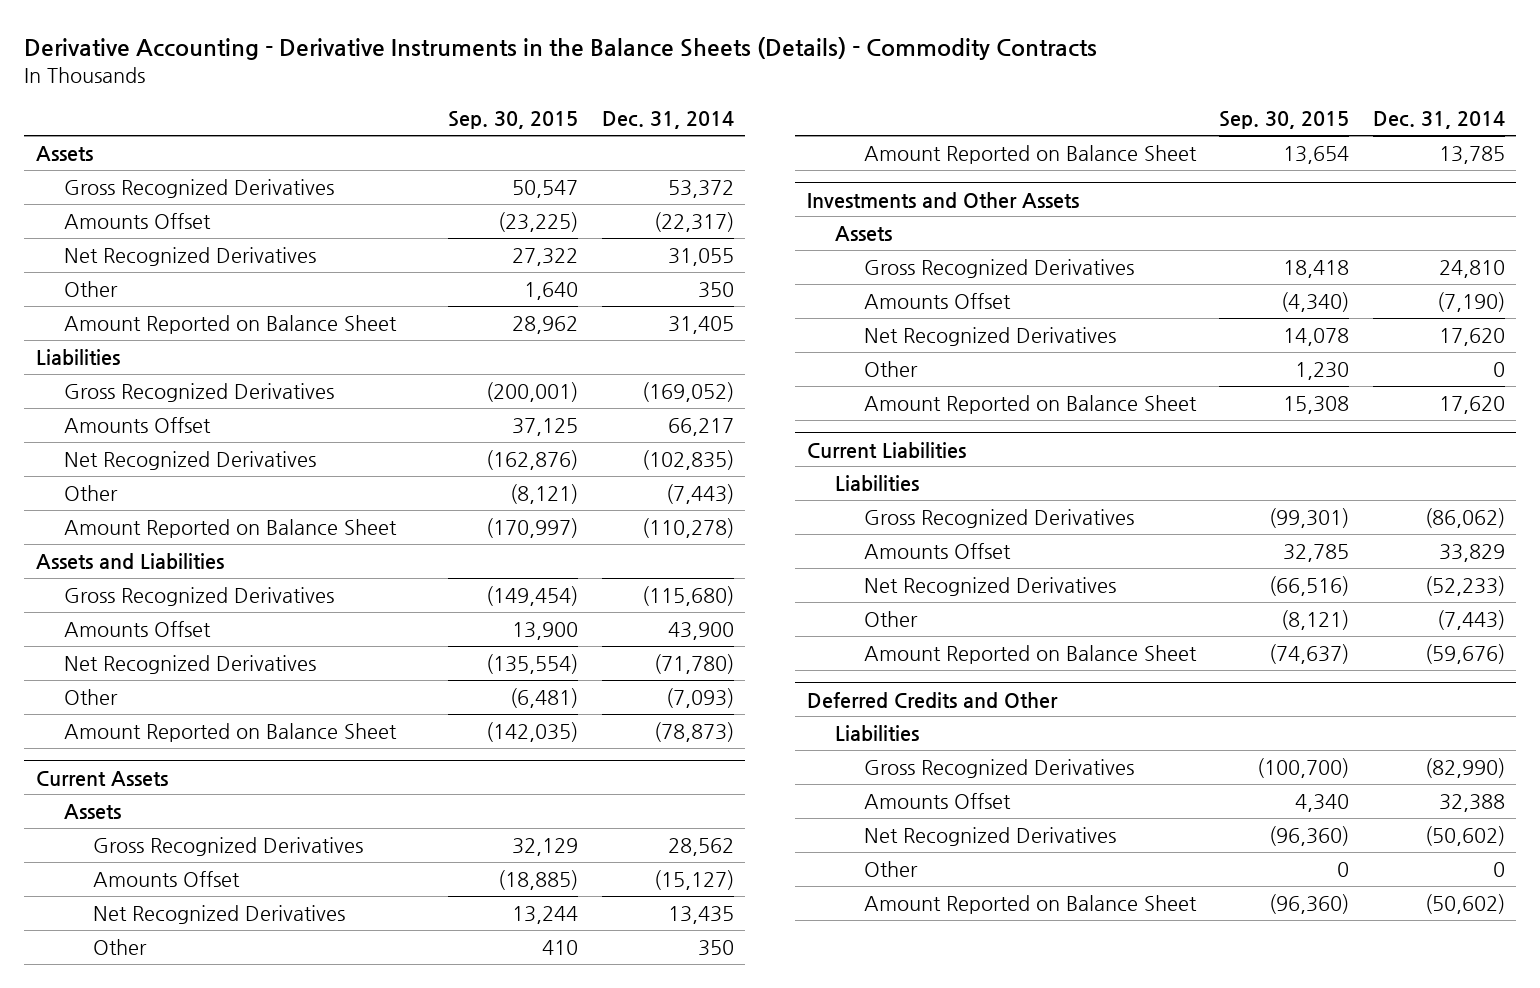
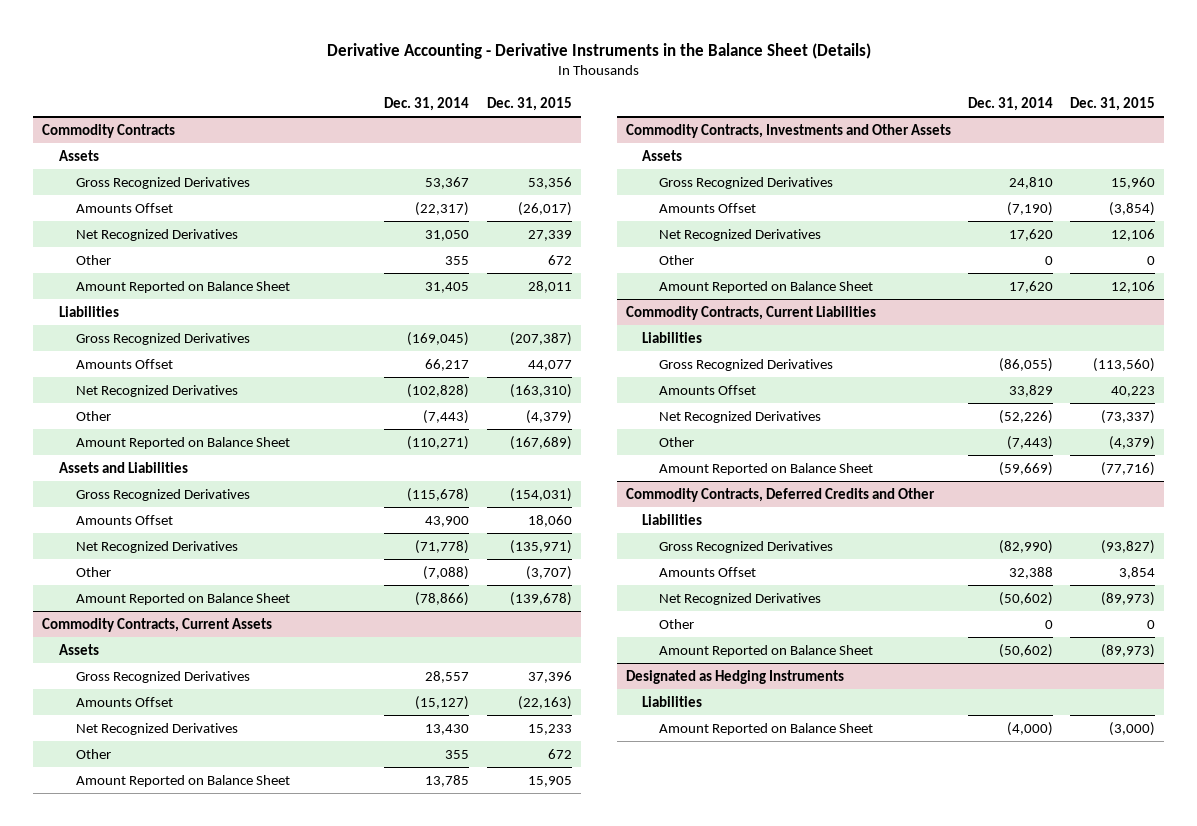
- Derivative Accounting - Derivative Instruments in the Balance Sheets (Details) - Commodity Contracts
+ Derivative Accounting - Derivative Instruments in the Balance Sheet (Details)
- | Sep. 30, 2015 | Dec. 31, 2014
+ | Dec. 31, 2014 | Dec. 31, 2015
+ Commodity Contracts
- Gross Recognized Derivatives | 50,547 | 53,372
+ Gross Recognized Derivatives | 53,367 | 53,356
- Net Recognized Derivatives | 27,322 | 31,055
- Other | 1,640 | 350
+ Net Recognized Derivatives | 31,050 | 27,339
+ Other | 355 | 672
- Gross Recognized Derivatives | (200,001) | (169,052)
+ Gross Recognized Derivatives | (169,045) | (207,387)
- Net Recognized Derivatives | (162,876) | (102,835)
+ Net Recognized Derivatives | (102,828) | (163,310)
- Amount Reported on Balance Sheet | (170,997) | (110,278)
+ Amount Reported on Balance Sheet | (110,271) | (167,689)
- Gross Recognized Derivatives | (149,454) | (115,680)
+ Gross Recognized Derivatives | (115,678) | (154,031)
- Net Recognized Derivatives | (135,554) | (71,780)
- Other | (6,481) | (7,093)
- Amount Reported on Balance Sheet | (142,035) | (78,873)
- Current Assets
+ Net Recognized Derivatives | (71,778) | (135,971)
+ Other | (7,088) | (3,707)
+ Amount Reported on Balance Sheet | (78,866) | (139,678)
+ Commodity Contracts, Current Assets
- Gross Recognized Derivatives | 32,129 | 28,562
+ Gross Recognized Derivatives | 28,557 | 37,396
- Net Recognized Derivatives | 13,244 | 13,435
- Other | 410 | 350
+ Net Recognized Derivatives | 13,430 | 15,233
+ Other | 355 | 672
- Investments and Other Assets
+ Commodity Contracts, Investments and Other Assets
- Current Liabilities
+ Commodity Contracts, Current Liabilities
- Gross Recognized Derivatives | (99,301) | (86,062)
+ Gross Recognized Derivatives | (86,055) | (113,560)
- Net Recognized Derivatives | (66,516) | (52,233)
+ Net Recognized Derivatives | (52,226) | (73,337)
- Amount Reported on Balance Sheet | (74,637) | (59,676)
- Deferred Credits and Other
+ Amount Reported on Balance Sheet | (59,669) | (77,716)
+ Commodity Contracts, Deferred Credits and Other
+ Designated as Hedging Instruments
+ Liabilities
+ Amount Reported on Balance Sheet | (4,000) | (3,000)

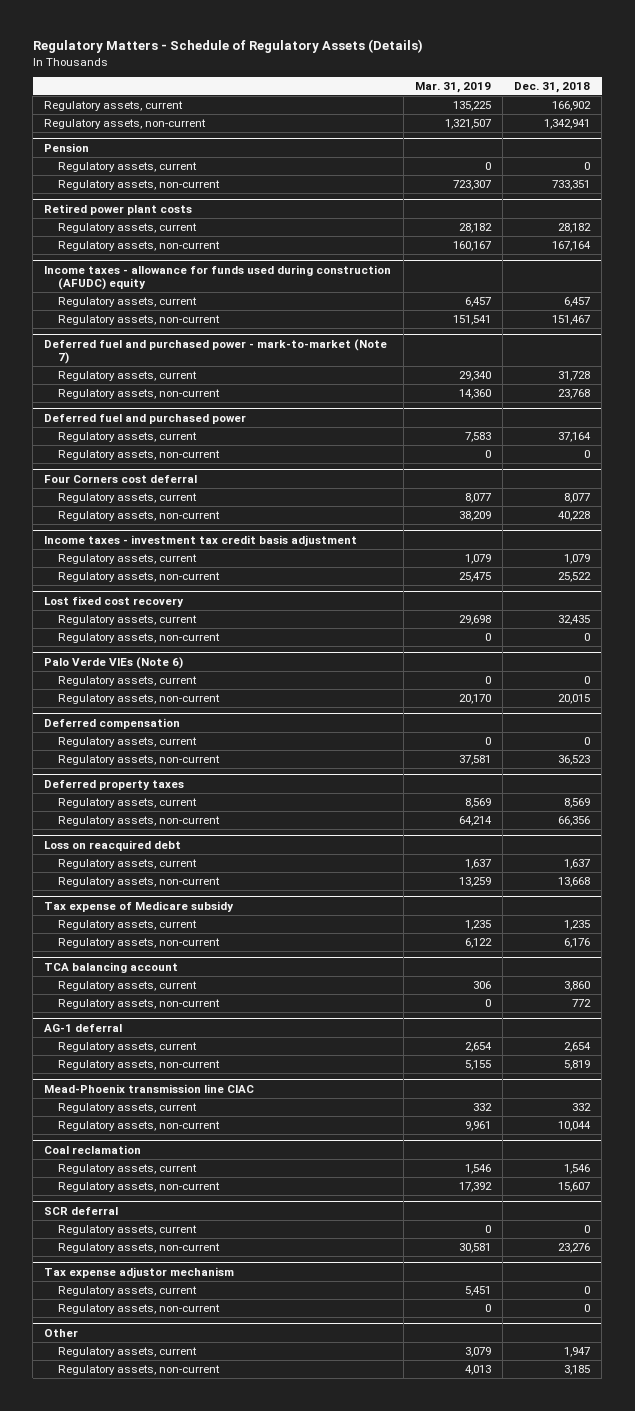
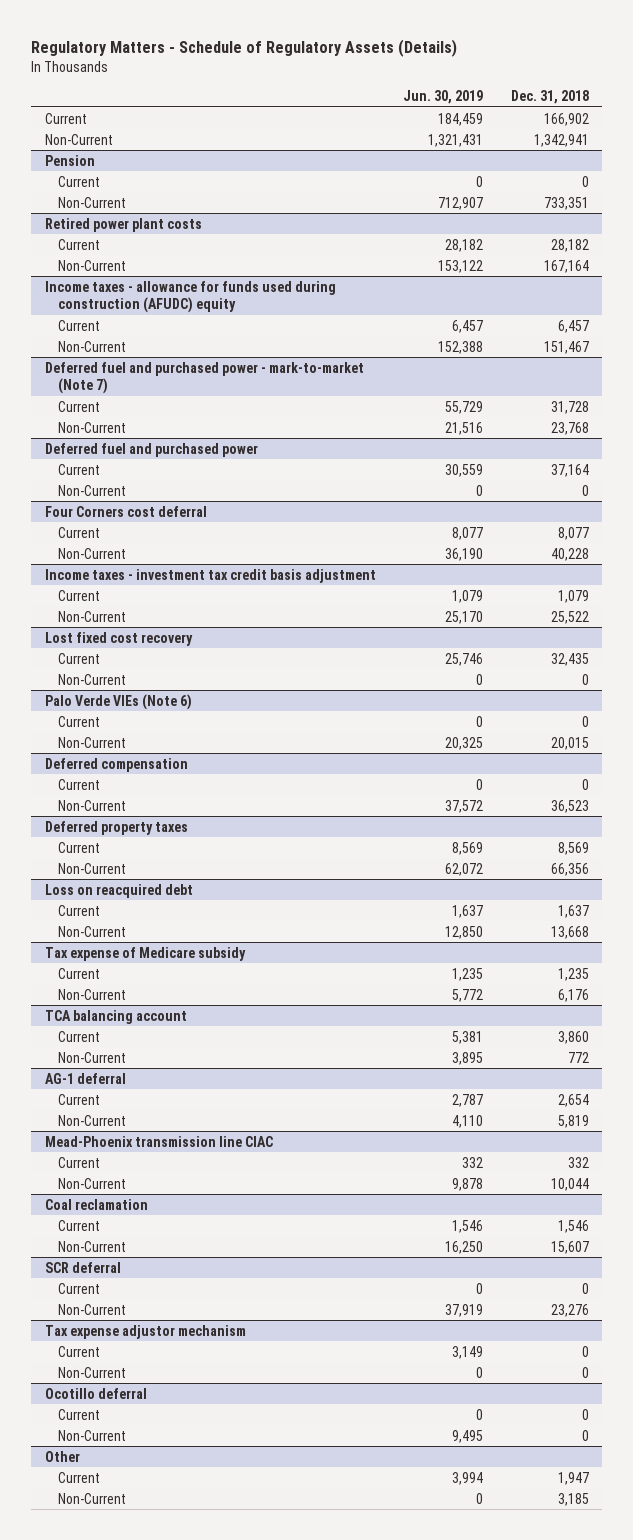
- | Mar. 31, 2019 | Dec. 31, 2018
+ | Jun. 30, 2019 | Dec. 31, 2018
- Regulatory assets, current | 135,225 | 166,902
- Regulatory assets, non-current | 1,321,507 | 1,342,941
+ Current | 184,459 | 166,902
+ Non-Current | 1,321,431 | 1,342,941
@ Pension
- Regulatory assets, current | 0 | 0
- Regulatory assets, non-current | 723,307 | 733,351
+ Current | 0 | 0
+ Non-Current | 712,907 | 733,351
@ Retired power plant costs
- Regulatory assets, current | 28,182 | 28,182
- Regulatory assets, non-current | 160,167 | 167,164
+ Current | 28,182 | 28,182
+ Non-Current | 153,122 | 167,164
@ Income taxes - allowance for funds used during construction (AFUDC) equity
- Regulatory assets, current | 6,457 | 6,457
- Regulatory assets, non-current | 151,541 | 151,467
+ Current | 6,457 | 6,457
+ Non-Current | 152,388 | 151,467
@ Deferred fuel and purchased power - mark-to-market (Note 7)
- Regulatory assets, current | 29,340 | 31,728
- Regulatory assets, non-current | 14,360 | 23,768
+ Current | 55,729 | 31,728
+ Non-Current | 21,516 | 23,768
@ Deferred fuel and purchased power
- Regulatory assets, current | 7,583 | 37,164
- Regulatory assets, non-current | 0 | 0
+ Current | 30,559 | 37,164
+ Non-Current | 0 | 0
@ Four Corners cost deferral
- Regulatory assets, current | 8,077 | 8,077
- Regulatory assets, non-current | 38,209 | 40,228
+ Current | 8,077 | 8,077
+ Non-Current | 36,190 | 40,228
@ Income taxes - investment tax credit basis adjustment
- Regulatory assets, current | 1,079 | 1,079
- Regulatory assets, non-current | 25,475 | 25,522
+ Current | 1,079 | 1,079
+ Non-Current | 25,170 | 25,522
@ Lost fixed cost recovery
- Regulatory assets, current | 29,698 | 32,435
- Regulatory assets, non-current | 0 | 0
+ Current | 25,746 | 32,435
+ Non-Current | 0 | 0
@ Palo Verde VIEs (Note 6)
- Regulatory assets, current | 0 | 0
- Regulatory assets, non-current | 20,170 | 20,015
+ Current | 0 | 0
+ Non-Current | 20,325 | 20,015
@ Deferred compensation
- Regulatory assets, current | 0 | 0
- Regulatory assets, non-current | 37,581 | 36,523
+ Current | 0 | 0
+ Non-Current | 37,572 | 36,523
@ Deferred property taxes
- Regulatory assets, current | 8,569 | 8,569
- Regulatory assets, non-current | 64,214 | 66,356
+ Current | 8,569 | 8,569
+ Non-Current | 62,072 | 66,356
@ Loss on reacquired debt
- Regulatory assets, current | 1,637 | 1,637
- Regulatory assets, non-current | 13,259 | 13,668
+ Current | 1,637 | 1,637
+ Non-Current | 12,850 | 13,668
@ Tax expense of Medicare subsidy
- Regulatory assets, current | 1,235 | 1,235
- Regulatory assets, non-current | 6,122 | 6,176
+ Current | 1,235 | 1,235
+ Non-Current | 5,772 | 6,176
@ TCA balancing account
- Regulatory assets, current | 306 | 3,860
- Regulatory assets, non-current | 0 | 772
+ Current | 5,381 | 3,860
+ Non-Current | 3,895 | 772
@ AG-1 deferral
- Regulatory assets, current | 2,654 | 2,654
- Regulatory assets, non-current | 5,155 | 5,819
+ Current | 2,787 | 2,654
+ Non-Current | 4,110 | 5,819
@ Mead-Phoenix transmission line CIAC
- Regulatory assets, current | 332 | 332
- Regulatory assets, non-current | 9,961 | 10,044
+ Current | 332 | 332
+ Non-Current | 9,878 | 10,044
@ Coal reclamation
- Regulatory assets, current | 1,546 | 1,546
- Regulatory assets, non-current | 17,392 | 15,607
+ Current | 1,546 | 1,546
+ Non-Current | 16,250 | 15,607
@ SCR deferral
- Regulatory assets, current | 0 | 0
- Regulatory assets, non-current | 30,581 | 23,276
+ Current | 0 | 0
+ Non-Current | 37,919 | 23,276
@ Tax expense adjustor mechanism
- Regulatory assets, current | 5,451 | 0
- Regulatory assets, non-current | 0 | 0
+ Current | 3,149 | 0
+ Non-Current | 0 | 0
+ Ocotillo deferral
+ Current | 0 | 0
+ Non-Current | 9,495 | 0
@ Other
- Regulatory assets, current | 3,079 | 1,947
- Regulatory assets, non-current | 4,013 | 3,185
+ Current | 3,994 | 1,947
+ Non-Current | 0 | 3,185

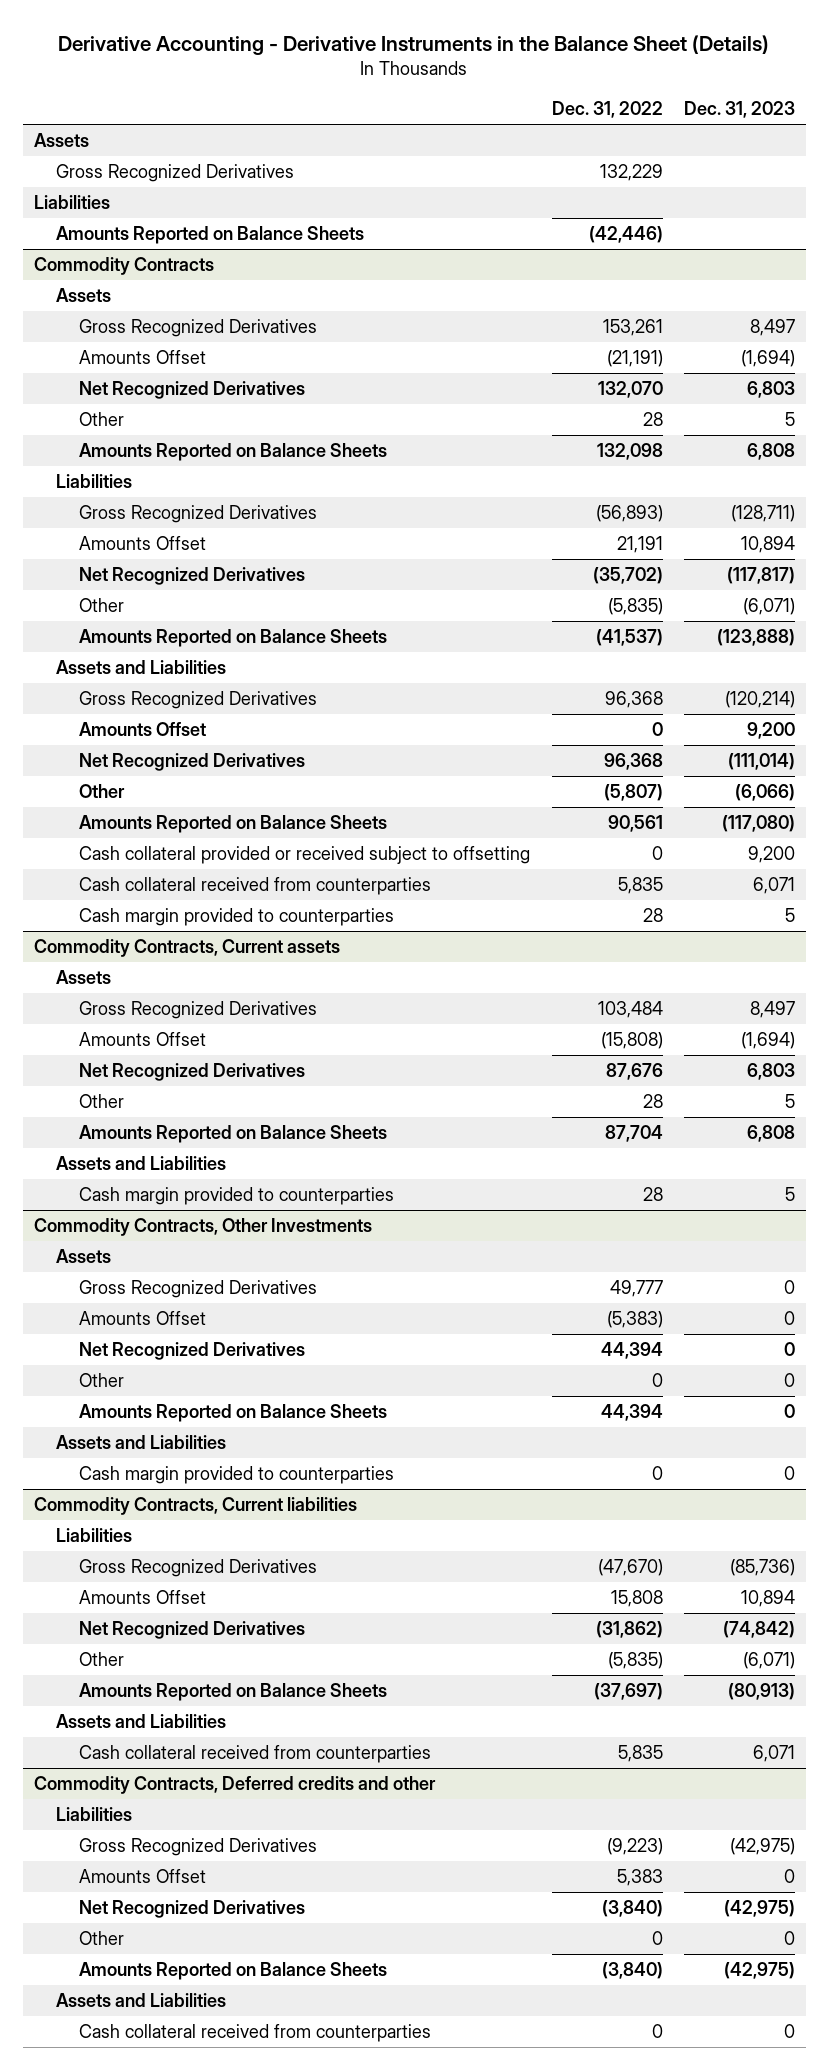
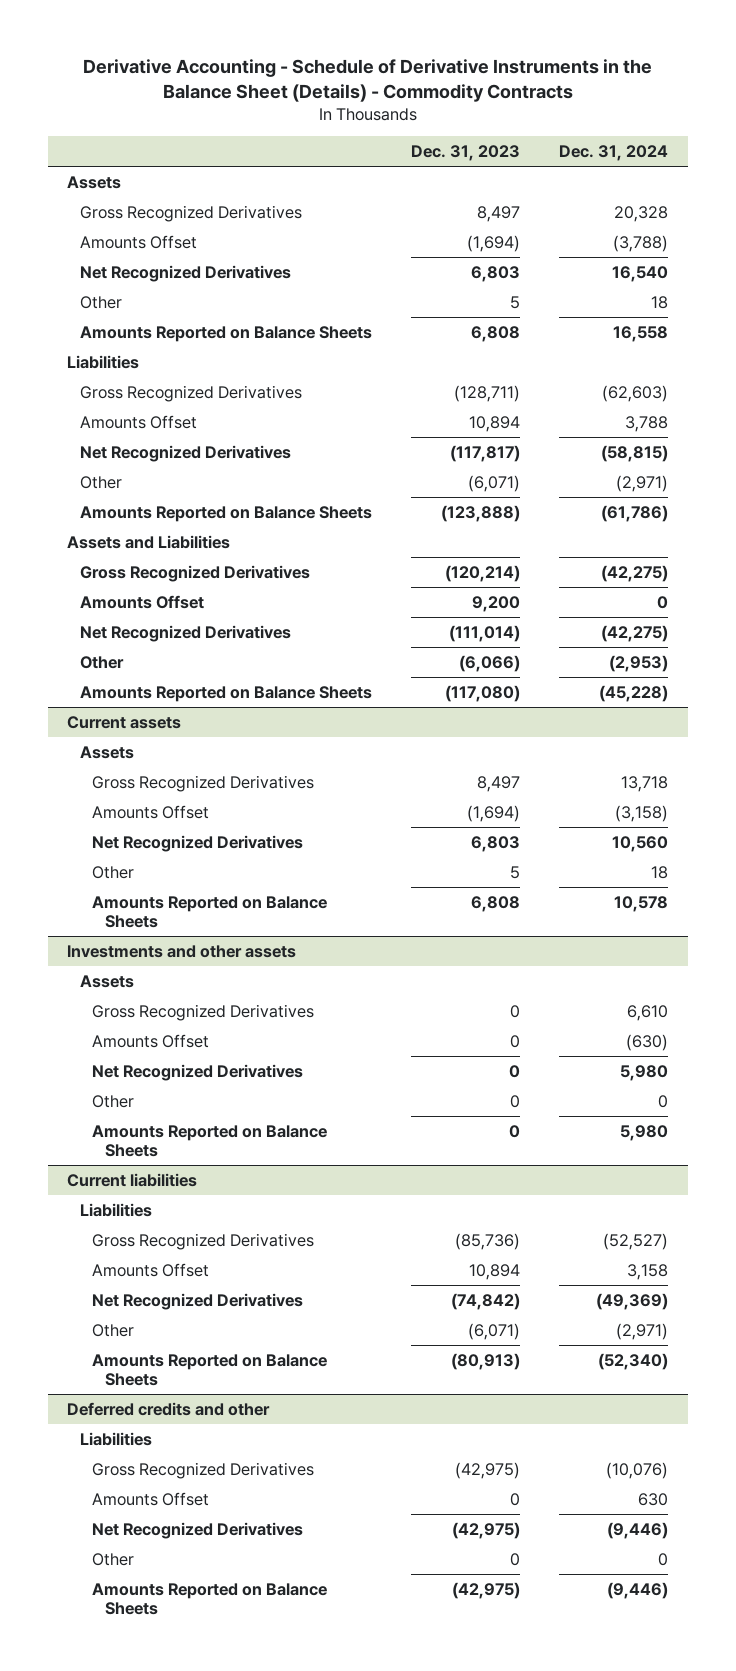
- Derivative Accounting - Derivative Instruments in the Balance Sheet (Details)
+ Derivative Accounting - Schedule of Derivative Instruments in the Balance Sheet (Details) - Commodity Contracts
- | Dec. 31, 2022 | Dec. 31, 2023
+ | Dec. 31, 2023 | Dec. 31, 2024
- Gross Recognized Derivatives | 132,229 |
- Liabilities
- Amounts Reported on Balance Sheets | (42,446) |
- Commodity Contracts
- Assets
- Cash collateral provided or received subject to offsetting | 0 | 9,200
- Cash collateral received from counterparties | 5,835 | 6,071
- Cash margin provided to counterparties | 28 | 5
- Commodity Contracts, Current assets
+ Current assets
- Assets and Liabilities
- Cash margin provided to counterparties | 28 | 5
- Commodity Contracts, Other Investments
+ Investments and other assets
- Assets and Liabilities
- Cash margin provided to counterparties | 0 | 0
- Commodity Contracts, Current liabilities
+ Current liabilities
- Assets and Liabilities
- Cash collateral received from counterparties | 5,835 | 6,071
- Commodity Contracts, Deferred credits and other
+ Deferred credits and other
- Assets and Liabilities
- Cash collateral received from counterparties | 0 | 0

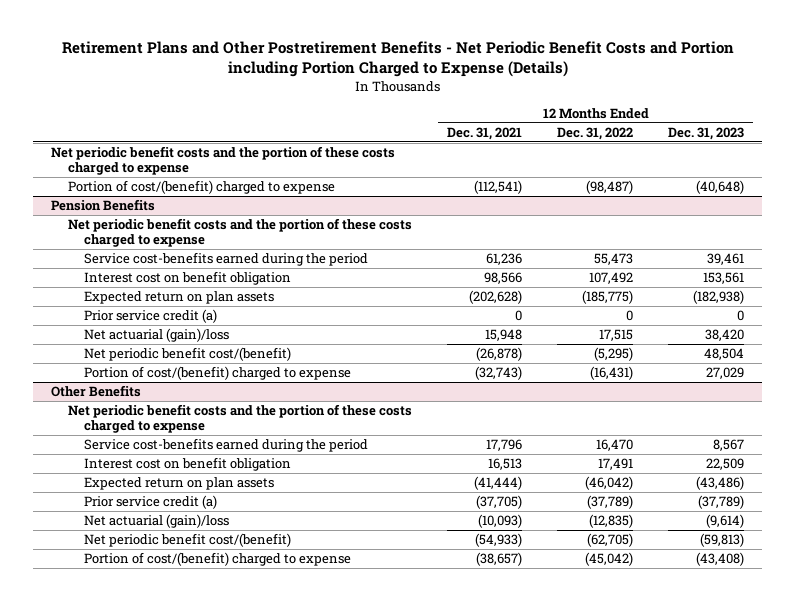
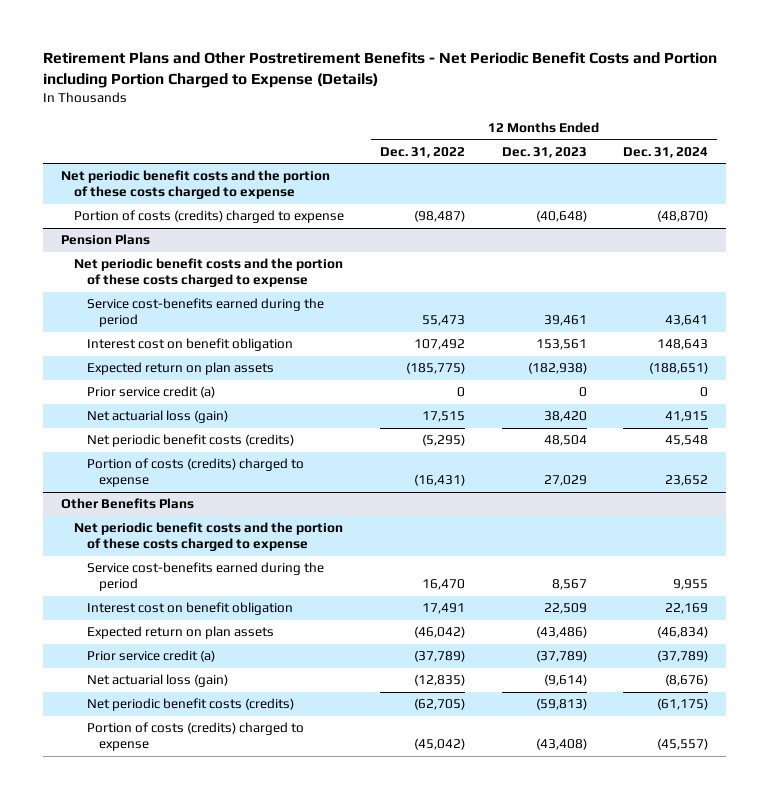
- | 12 Months Ended Dec. 31, 2021 | 12 Months Ended Dec. 31, 2022 | 12 Months Ended Dec. 31, 2023
+ | 12 Months Ended Dec. 31, 2022 | 12 Months Ended Dec. 31, 2023 | 12 Months Ended Dec. 31, 2024
- Portion of cost/(benefit) charged to expense | (112,541) | (98,487) | (40,648)
- Pension Benefits
+ Portion of costs (credits) charged to expense | (98,487) | (40,648) | (48,870)
+ Pension Plans
- Net actuarial (gain)/loss | 15,948 | 17,515 | 38,420
- Net periodic benefit cost/(benefit) | (26,878) | (5,295) | 48,504
- Portion of cost/(benefit) charged to expense | (32,743) | (16,431) | 27,029
- Other Benefits
+ Net actuarial loss (gain) | 17,515 | 38,420 | 41,915
+ Net periodic benefit costs (credits) | (5,295) | 48,504 | 45,548
+ Portion of costs (credits) charged to expense | (16,431) | 27,029 | 23,652
+ Other Benefits Plans
- Net actuarial (gain)/loss | (10,093) | (12,835) | (9,614)
- Net periodic benefit cost/(benefit) | (54,933) | (62,705) | (59,813)
- Portion of cost/(benefit) charged to expense | (38,657) | (45,042) | (43,408)
+ Net actuarial loss (gain) | (12,835) | (9,614) | (8,676)
+ Net periodic benefit costs (credits) | (62,705) | (59,813) | (61,175)
+ Portion of costs (credits) charged to expense | (45,042) | (43,408) | (45,557)

